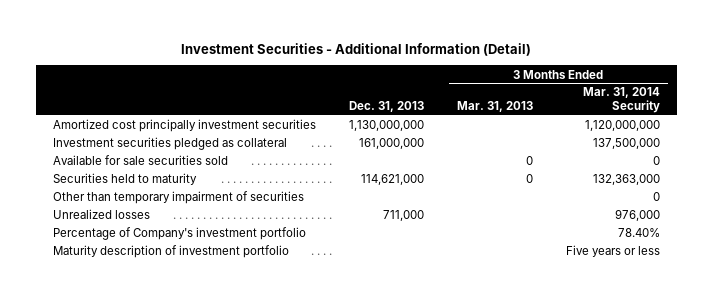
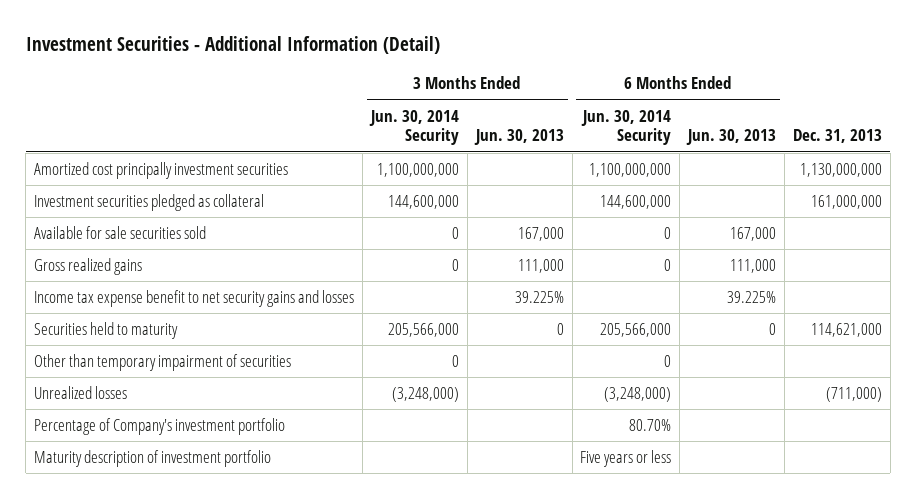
- | Dec. 31, 2013 | 3 Months Ended Mar. 31, 2013 | 3 Months Ended Mar. 31, 2014 Security
+ | 3 Months Ended Jun. 30, 2014 Security | 3 Months Ended Jun. 30, 2013 | 6 Months Ended Jun. 30, 2014 Security | 6 Months Ended Jun. 30, 2013 | Dec. 31, 2013
+ Gross realized gains | 0 | 111,000 | 0 | 111,000 |
+ Income tax expense benefit to net security gains and losses | | 39.225% | | 39.225% |
- Unrealized losses | 711,000 | | 976,000
+ Unrealized losses | (3,248,000) | | (3,248,000) | | (711,000)

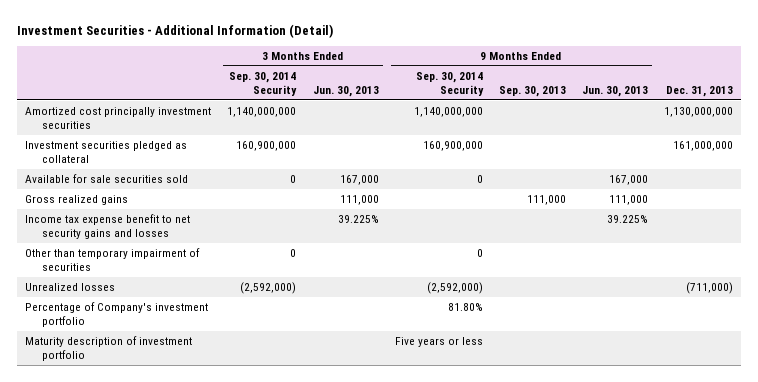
- | 3 Months Ended Jun. 30, 2014 Security | 3 Months Ended Jun. 30, 2013 | 6 Months Ended Jun. 30, 2014 Security | 6 Months Ended Jun. 30, 2013 | Dec. 31, 2013
+ | 3 Months Ended Sep. 30, 2014 Security | 3 Months Ended Jun. 30, 2013 | 9 Months Ended Sep. 30, 2014 Security | 9 Months Ended Sep. 30, 2013 | 9 Months Ended Jun. 30, 2013 | Dec. 31, 2013
- Securities held to maturity | 205,566,000 | 0 | 205,566,000 | 0 | 114,621,000

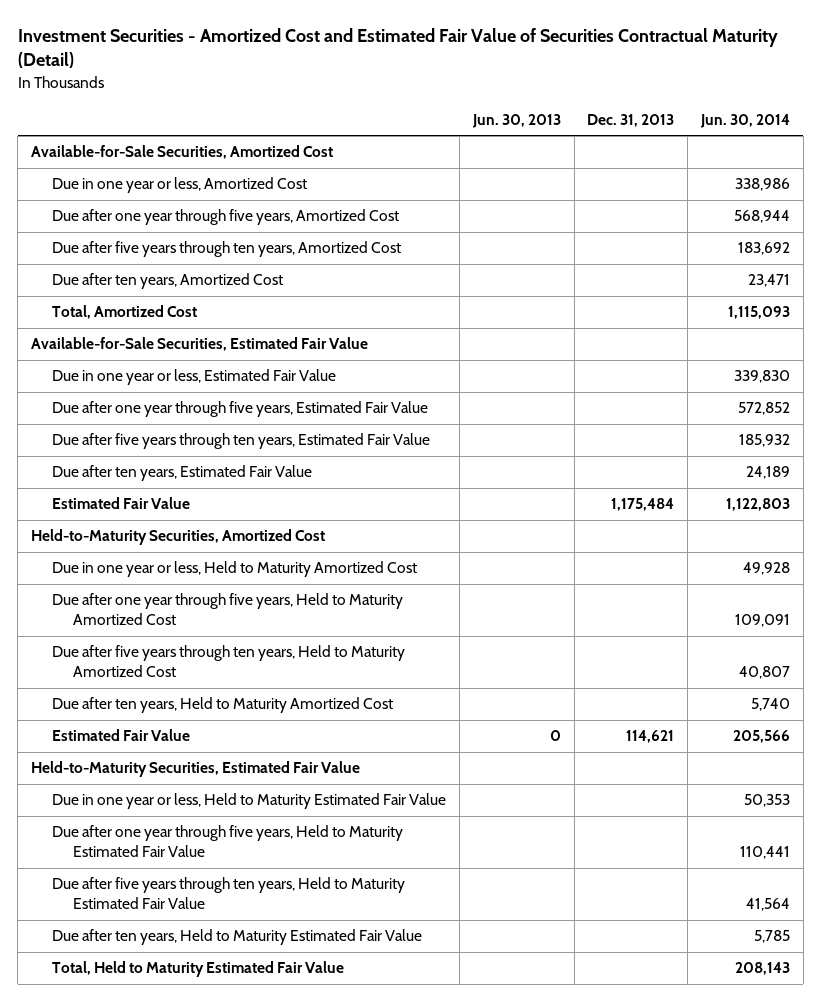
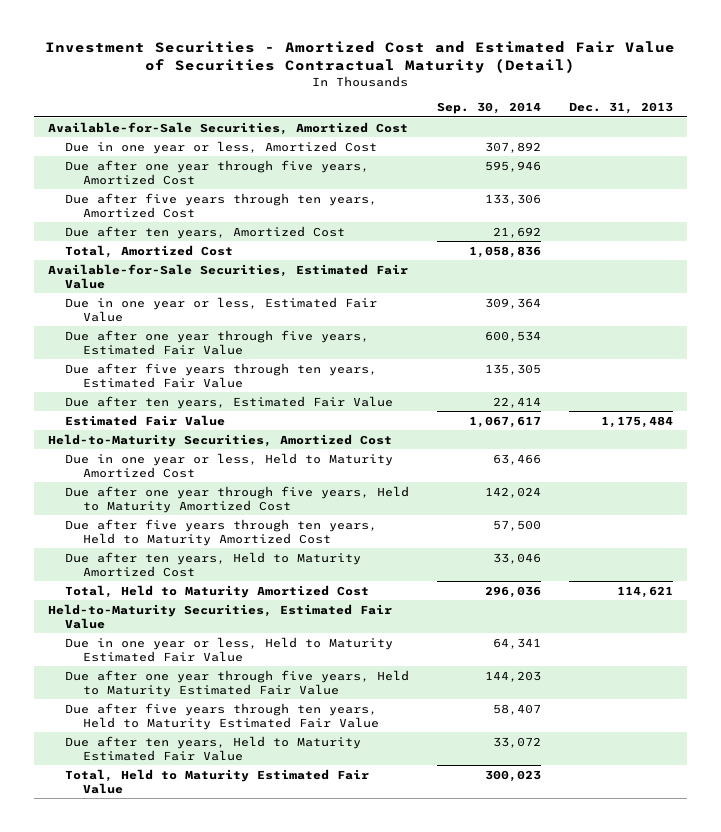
- | Jun. 30, 2013 | Dec. 31, 2013 | Jun. 30, 2014
+ | Sep. 30, 2014 | Dec. 31, 2013
- Estimated Fair Value | 0 | 114,621 | 205,566
+ Total, Held to Maturity Amortized Cost | 296,036 | 114,621

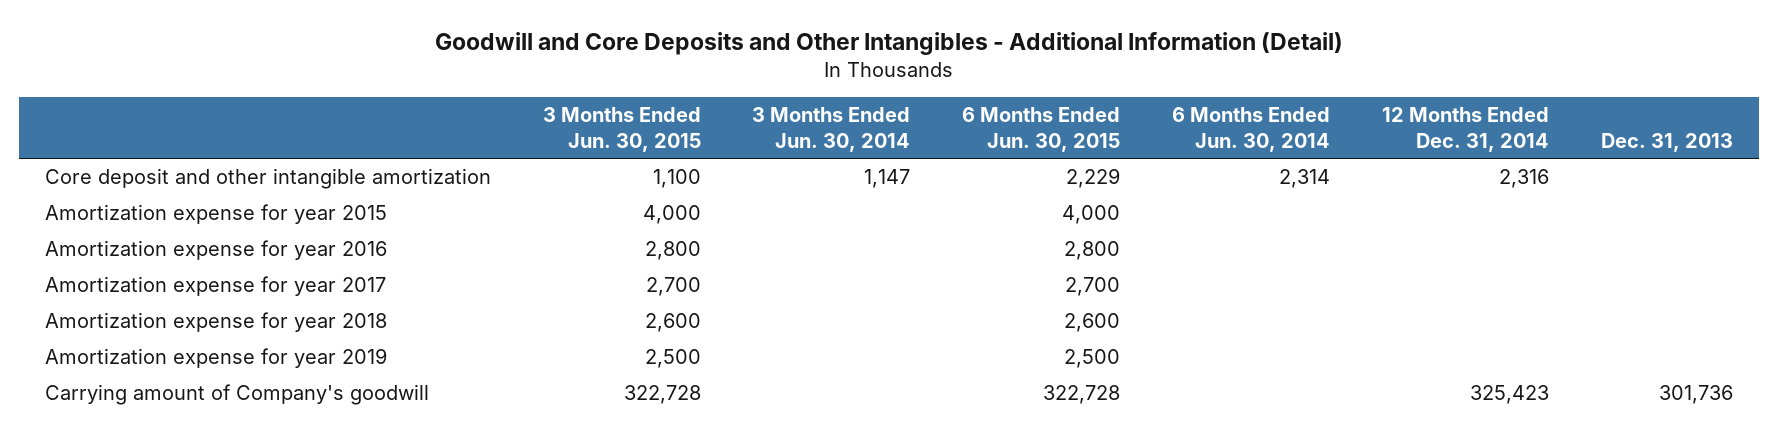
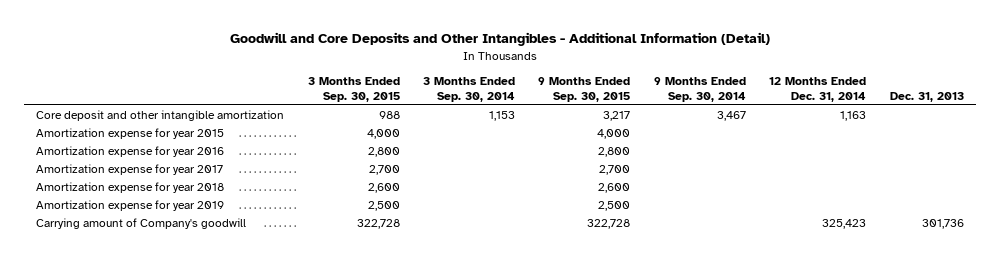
- | 3 Months Ended Jun. 30, 2015 | 3 Months Ended Jun. 30, 2014 | 6 Months Ended Jun. 30, 2015 | 6 Months Ended Jun. 30, 2014 | 12 Months Ended Dec. 31, 2014 | Dec. 31, 2013
+ | 3 Months Ended Sep. 30, 2015 | 3 Months Ended Sep. 30, 2014 | 9 Months Ended Sep. 30, 2015 | 9 Months Ended Sep. 30, 2014 | 12 Months Ended Dec. 31, 2014 | Dec. 31, 2013
- Core deposit and other intangible amortization | 1,100 | 1,147 | 2,229 | 2,314 | 2,316 |
+ Core deposit and other intangible amortization | 988 | 1,153 | 3,217 | 3,467 | 1,163 |

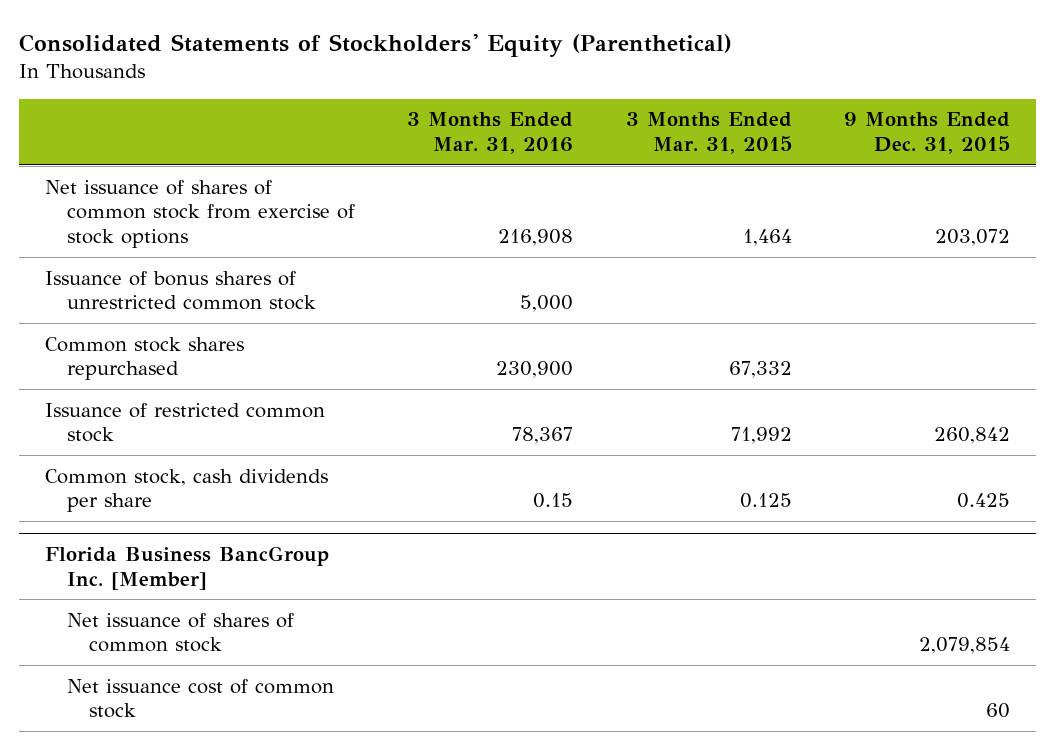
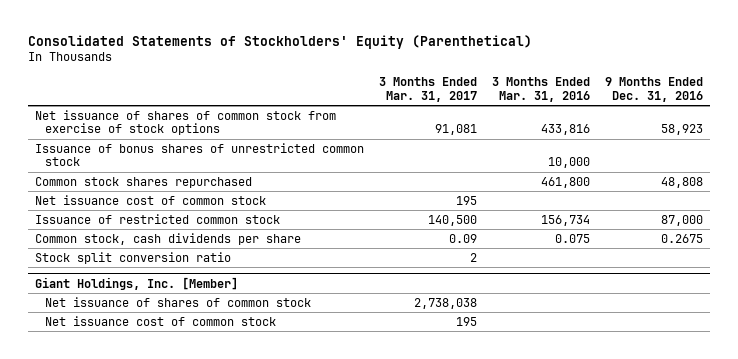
- | 3 Months Ended Mar. 31, 2016 | 3 Months Ended Mar. 31, 2015 | 9 Months Ended Dec. 31, 2015
+ | 3 Months Ended Mar. 31, 2017 | 3 Months Ended Mar. 31, 2016 | 9 Months Ended Dec. 31, 2016
- Net issuance of shares of common stock from exercise of stock options | 216,908 | 1,464 | 203,072
- Issuance of bonus shares of unrestricted common stock | 5,000 | |
- Common stock shares repurchased | 230,900 | 67,332 |
- Issuance of restricted common stock | 78,367 | 71,992 | 260,842
- Common stock, cash dividends per share | 0.15 | 0.125 | 0.425
- Florida Business BancGroup Inc. [Member]
- Net issuance of shares of common stock | | | 2,079,854
- Net issuance cost of common stock | | | 60
+ Net issuance of shares of common stock from exercise of stock options | 91,081 | 433,816 | 58,923
+ Issuance of bonus shares of unrestricted common stock | | 10,000 |
+ Common stock shares repurchased | | 461,800 | 48,808
+ Net issuance cost of common stock | 195 | |
+ Issuance of restricted common stock | 140,500 | 156,734 | 87,000
+ Common stock, cash dividends per share | 0.09 | 0.075 | 0.2675
+ Stock split conversion ratio | 2 | |
+ Giant Holdings, Inc. [Member]
+ Net issuance of shares of common stock | 2,738,038 | |
+ Net issuance cost of common stock | 195 | |

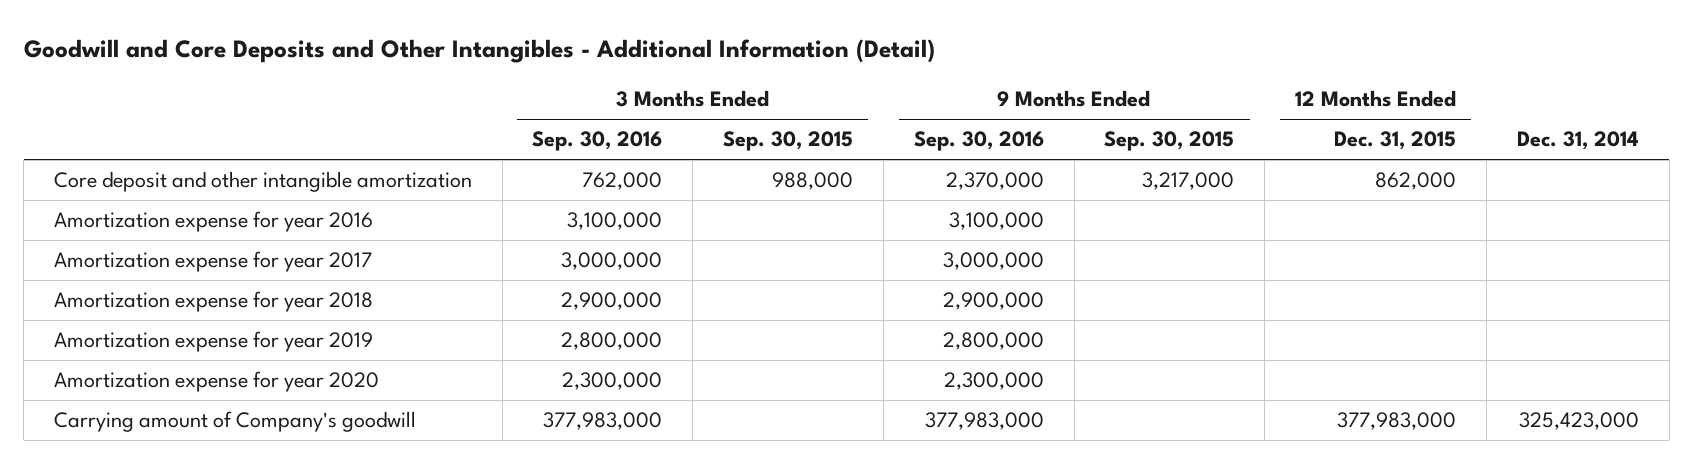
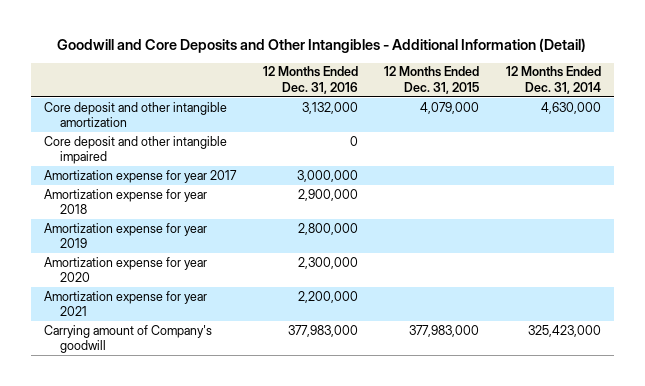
- | 3 Months Ended Sep. 30, 2016 | 3 Months Ended Sep. 30, 2015 | 9 Months Ended Sep. 30, 2016 | 9 Months Ended Sep. 30, 2015 | 12 Months Ended Dec. 31, 2015 | Dec. 31, 2014
+ | 12 Months Ended Dec. 31, 2016 | 12 Months Ended Dec. 31, 2015 | 12 Months Ended Dec. 31, 2014
- Core deposit and other intangible amortization | 762,000 | 988,000 | 2,370,000 | 3,217,000 | 862,000 |
- Amortization expense for year 2016 | 3,100,000 | | 3,100,000 | | |
+ Core deposit and other intangible amortization | 3,132,000 | 4,079,000 | 4,630,000
+ Core deposit and other intangible impaired | 0 | |
+ Amortization expense for year 2021 | 2,200,000 | |

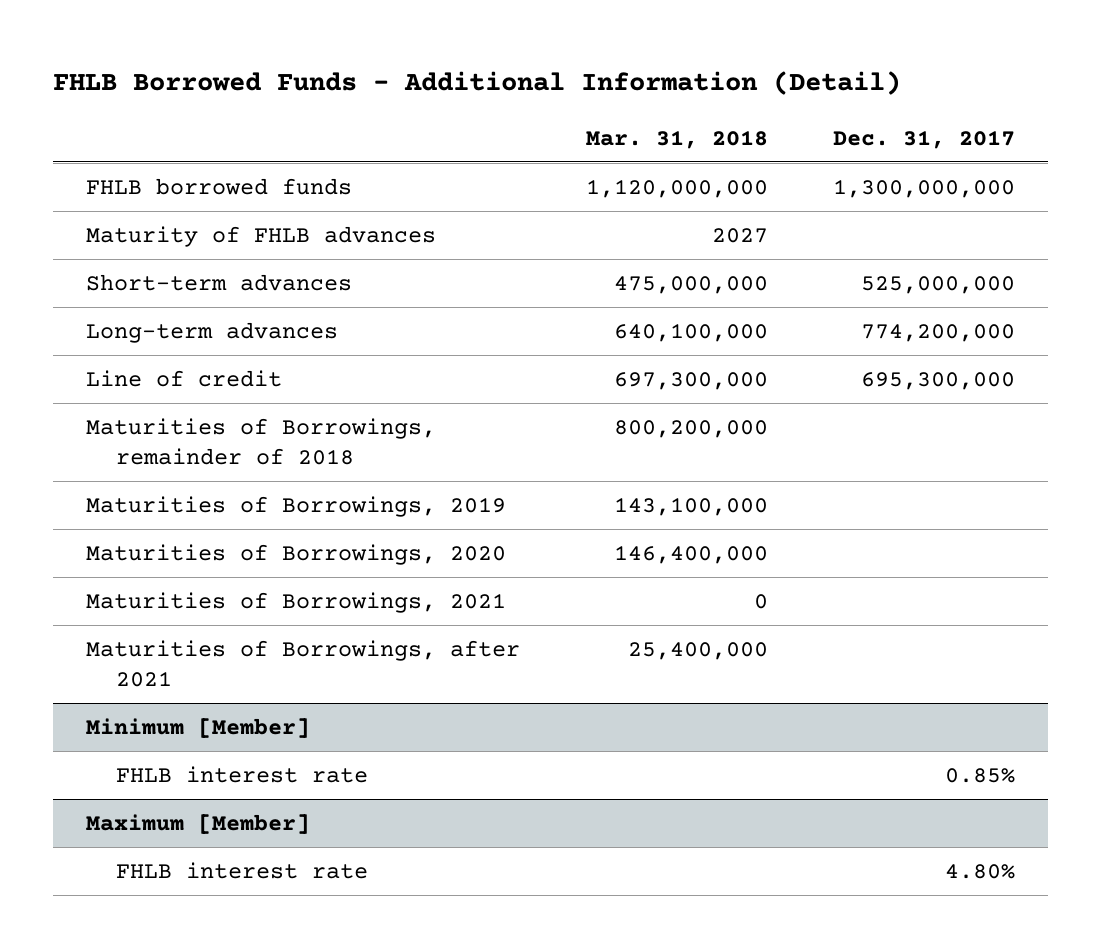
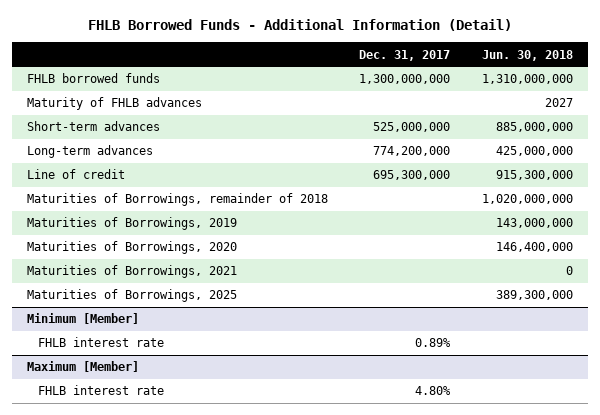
- | Mar. 31, 2018 | Dec. 31, 2017
+ | Dec. 31, 2017 | Jun. 30, 2018
- Maturities of Borrowings, after 2021 | 25,400,000 |
+ Maturities of Borrowings, 2025 | | 389,300,000
@ Minimum [Member]
- FHLB interest rate | | 0.85%
+ FHLB interest rate | 0.89% |

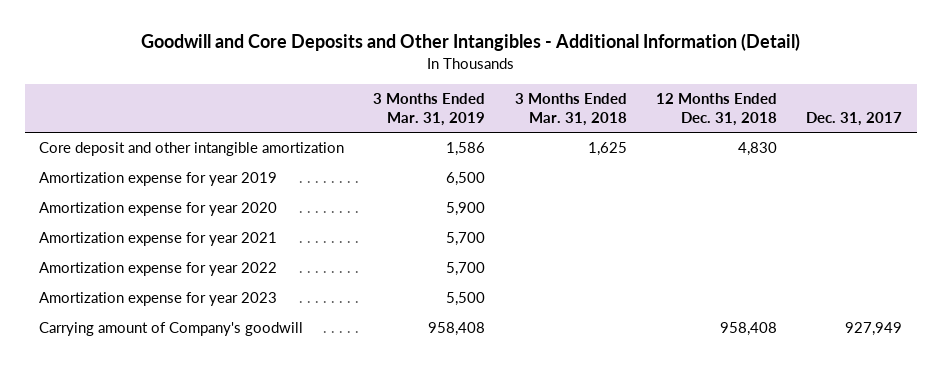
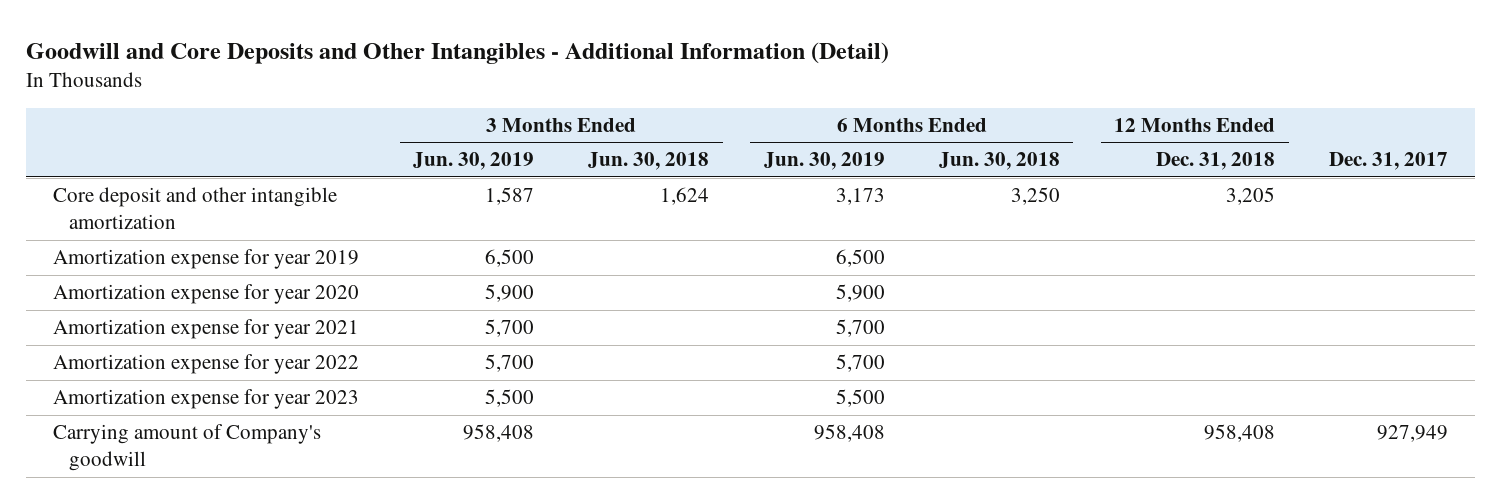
- | 3 Months Ended Mar. 31, 2019 | 3 Months Ended Mar. 31, 2018 | 12 Months Ended Dec. 31, 2018 | Dec. 31, 2017
+ | 3 Months Ended Jun. 30, 2019 | 3 Months Ended Jun. 30, 2018 | 6 Months Ended Jun. 30, 2019 | 6 Months Ended Jun. 30, 2018 | 12 Months Ended Dec. 31, 2018 | Dec. 31, 2017
- Core deposit and other intangible amortization | 1,586 | 1,625 | 4,830 |
+ Core deposit and other intangible amortization | 1,587 | 1,624 | 3,173 | 3,250 | 3,205 |

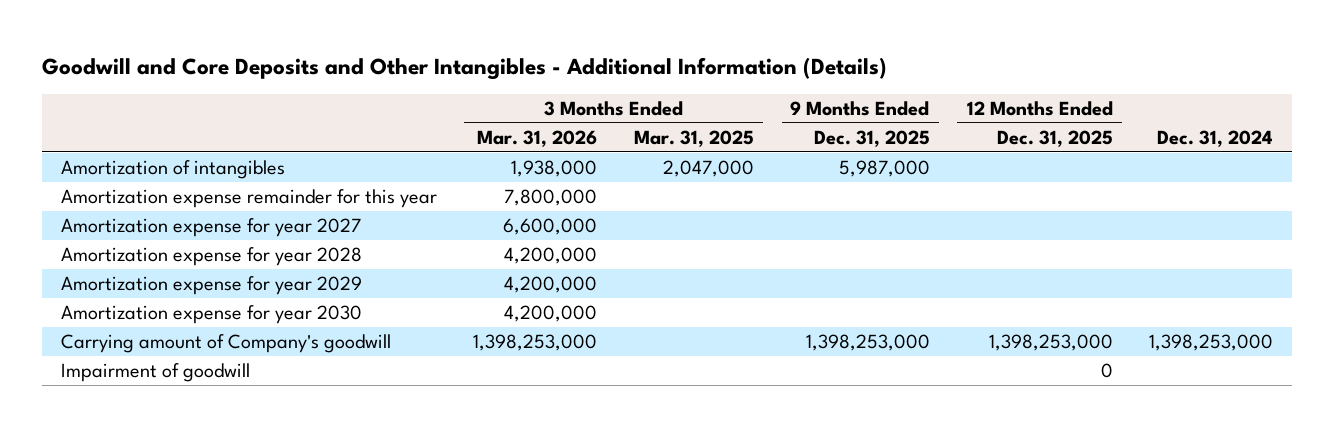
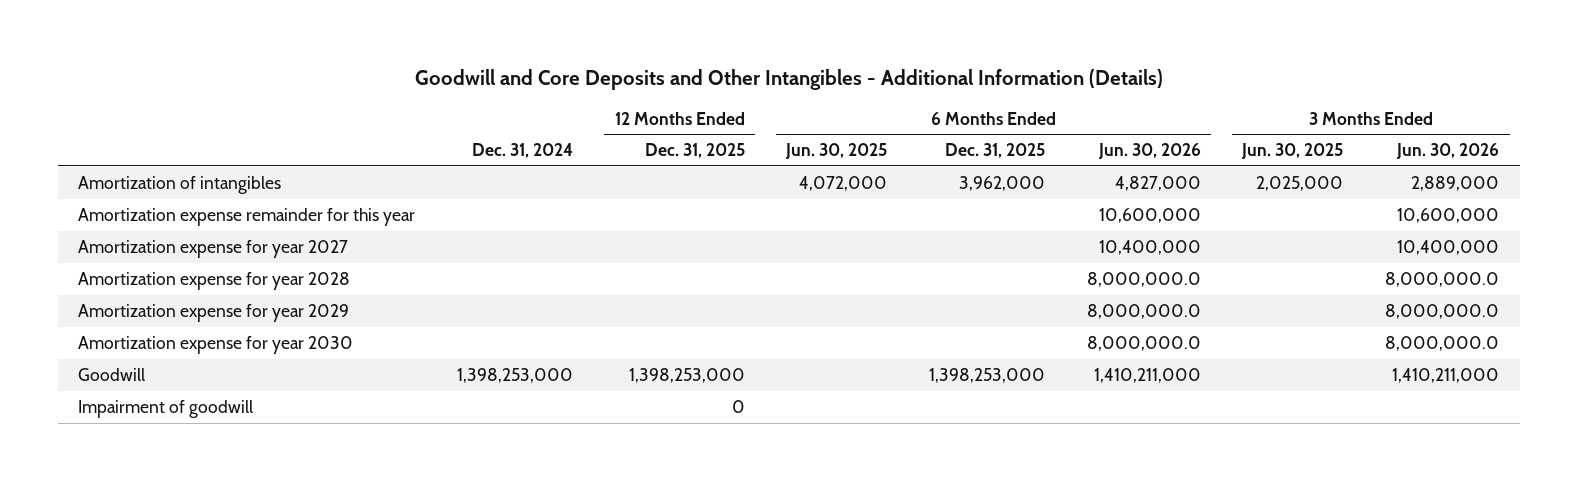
- | 3 Months Ended Mar. 31, 2026 | 3 Months Ended Mar. 31, 2025 | 9 Months Ended Dec. 31, 2025 | 12 Months Ended Dec. 31, 2025 | Dec. 31, 2024
+ | Dec. 31, 2024 | 12 Months Ended Dec. 31, 2025 | 6 Months Ended Jun. 30, 2025 | 6 Months Ended Dec. 31, 2025 | 6 Months Ended Jun. 30, 2026 | 3 Months Ended Jun. 30, 2025 | 3 Months Ended Jun. 30, 2026
- Carrying amount of Company's goodwill | 1,398,253,000 | | 1,398,253,000 | 1,398,253,000 | 1,398,253,000
+ Goodwill | 1,398,253,000 | 1,398,253,000 | | 1,398,253,000 | 1,410,211,000 | | 1,410,211,000

